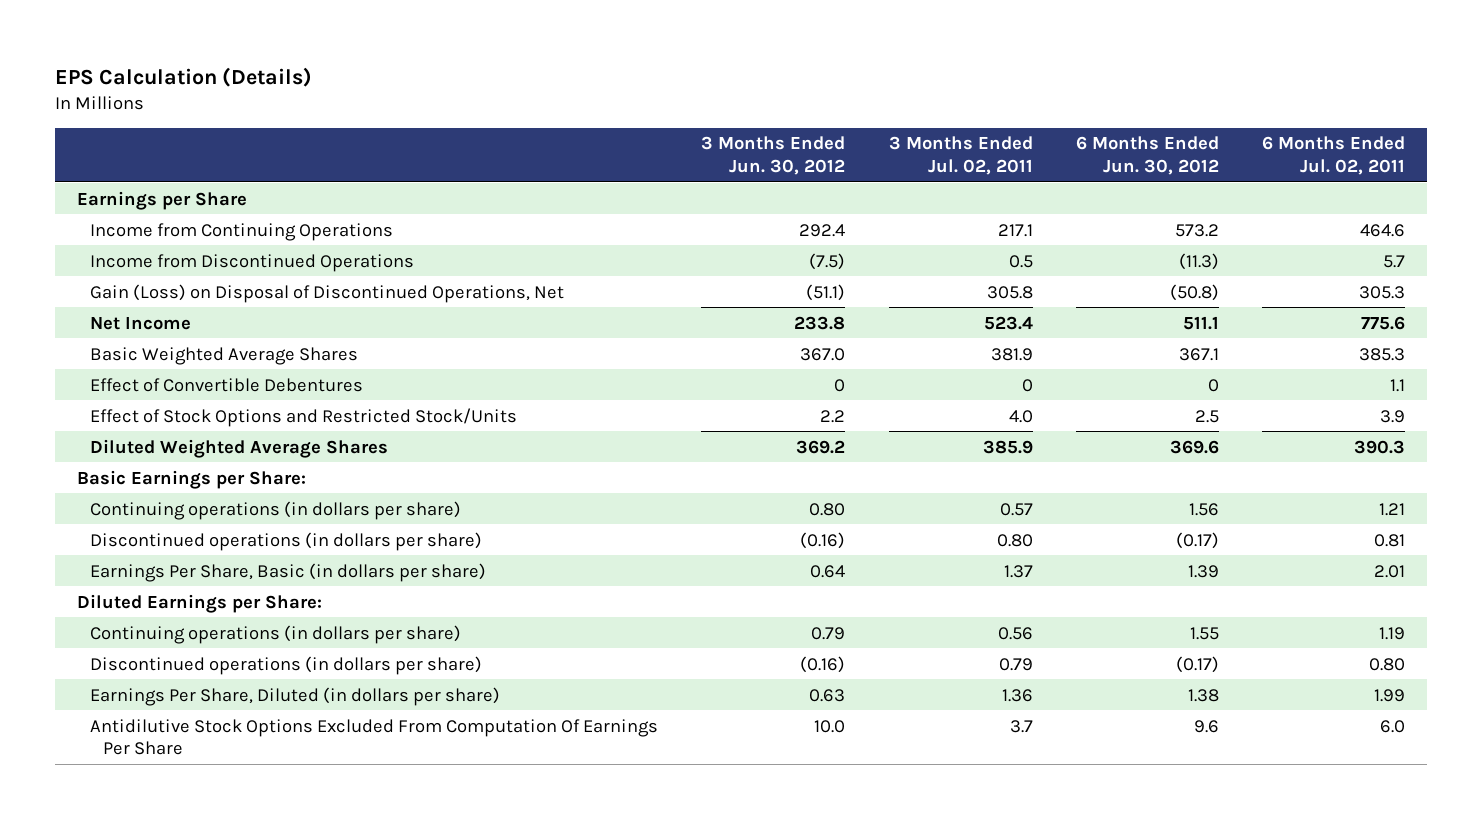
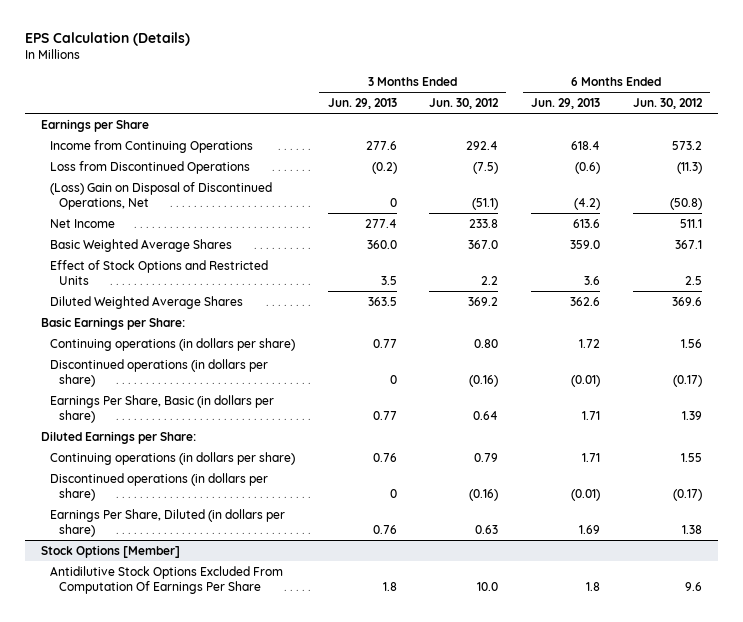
- | 3 Months Ended Jun. 30, 2012 | 3 Months Ended Jul. 02, 2011 | 6 Months Ended Jun. 30, 2012 | 6 Months Ended Jul. 02, 2011
+ | 3 Months Ended Jun. 29, 2013 | 3 Months Ended Jun. 30, 2012 | 6 Months Ended Jun. 29, 2013 | 6 Months Ended Jun. 30, 2012
- Income from Discontinued Operations | (7.5) | 0.5 | (11.3) | 5.7
- Gain (Loss) on Disposal of Discontinued Operations, Net | (51.1) | 305.8 | (50.8) | 305.3
+ Loss from Discontinued Operations | (0.2) | (7.5) | (0.6) | (11.3)
+ (Loss) Gain on Disposal of Discontinued Operations, Net | 0 | (51.1) | (4.2) | (50.8)
- Effect of Convertible Debentures | 0 | 0 | 0 | 1.1
- Effect of Stock Options and Restricted Stock/Units | 2.2 | 4.0 | 2.5 | 3.9
+ Effect of Stock Options and Restricted Units | 3.5 | 2.2 | 3.6 | 2.5
+ Stock Options [Member]

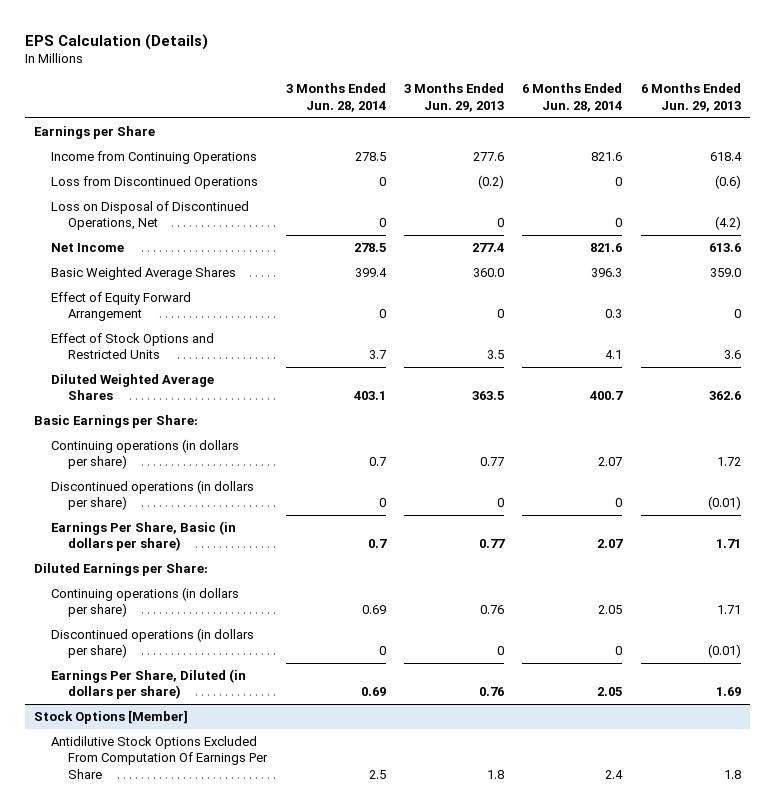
- | 3 Months Ended Jun. 29, 2013 | 3 Months Ended Jun. 30, 2012 | 6 Months Ended Jun. 29, 2013 | 6 Months Ended Jun. 30, 2012
+ | 3 Months Ended Jun. 28, 2014 | 3 Months Ended Jun. 29, 2013 | 6 Months Ended Jun. 28, 2014 | 6 Months Ended Jun. 29, 2013
- (Loss) Gain on Disposal of Discontinued Operations, Net | 0 | (51.1) | (4.2) | (50.8)
+ Loss on Disposal of Discontinued Operations, Net | 0 | 0 | 0 | (4.2)
+ Effect of Equity Forward Arrangement | 0 | 0 | 0.3 | 0

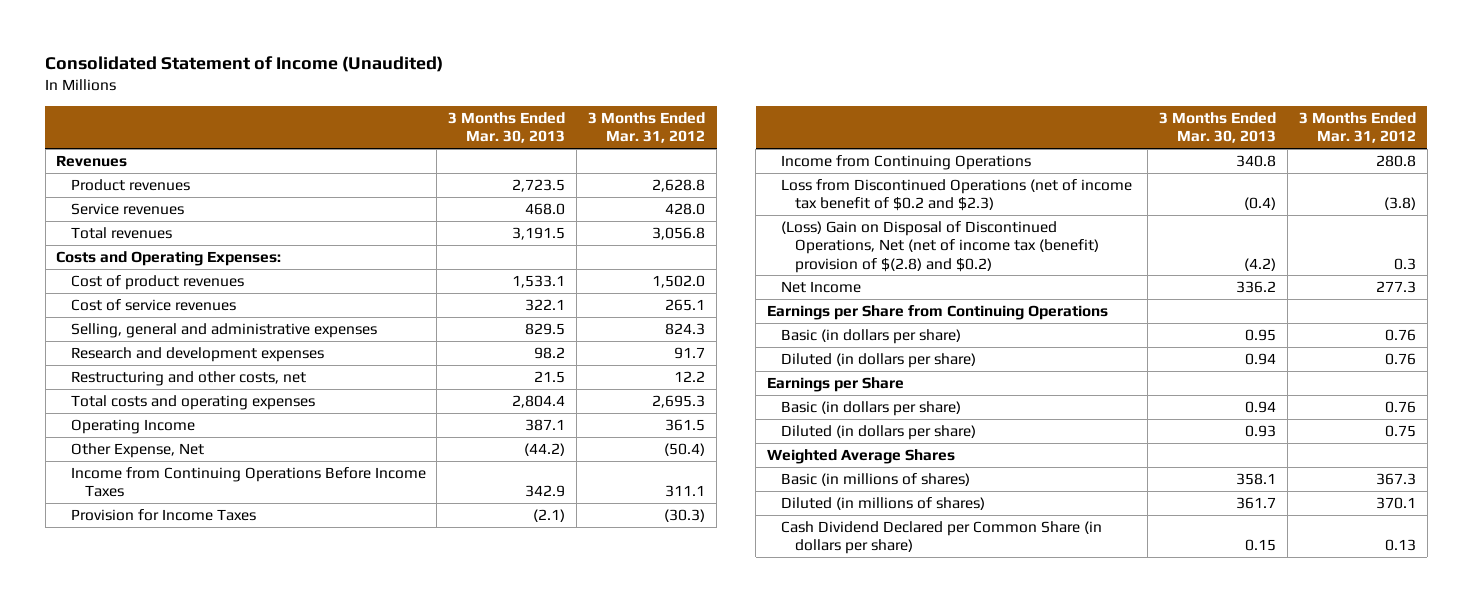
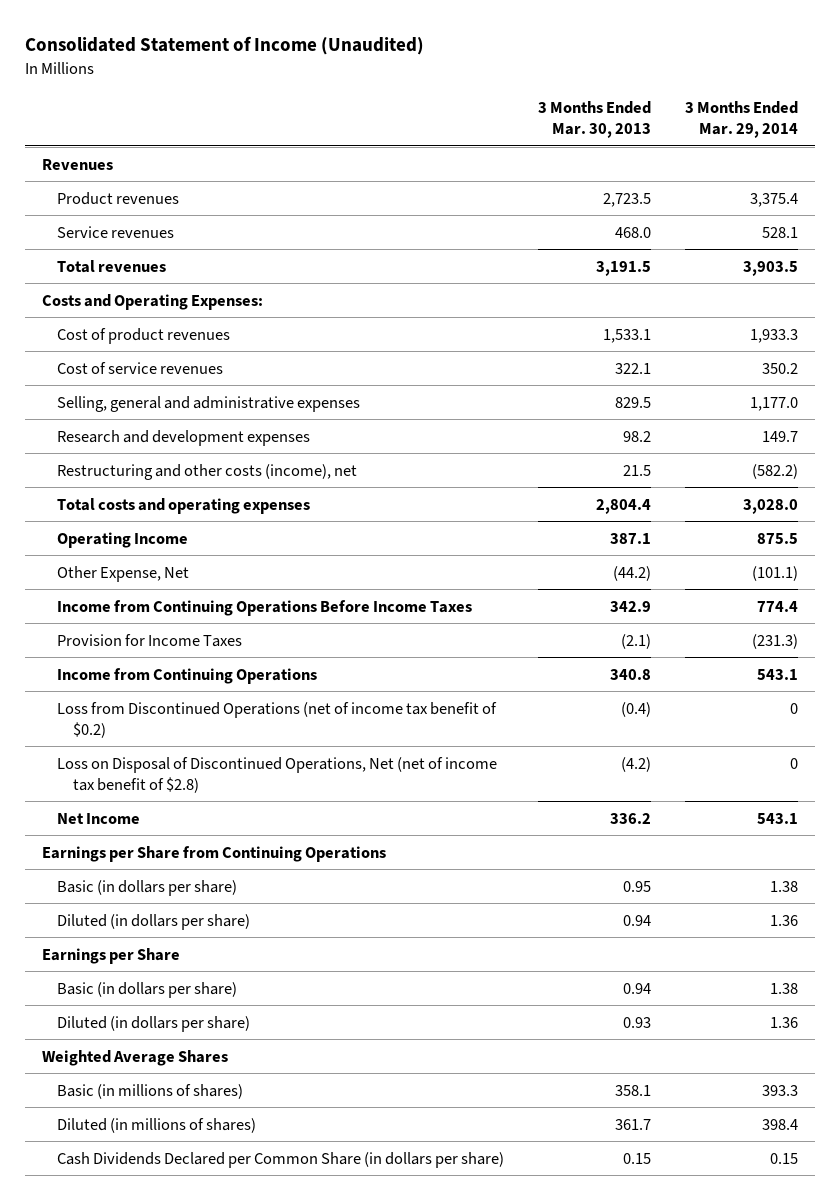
- | 3 Months Ended Mar. 30, 2013 | 3 Months Ended Mar. 31, 2012
+ | 3 Months Ended Mar. 30, 2013 | 3 Months Ended Mar. 29, 2014
- Restructuring and other costs, net | 21.5 | 12.2
+ Restructuring and other costs (income), net | 21.5 | (582.2)
- Loss from Discontinued Operations (net of income tax benefit of $0.2 and $2.3) | (0.4) | (3.8)
- (Loss) Gain on Disposal of Discontinued Operations, Net (net of income tax (benefit) provision of $(2.8) and $0.2) | (4.2) | 0.3
+ Loss from Discontinued Operations (net of income tax benefit of $0.2) | (0.4) | 0
+ Loss on Disposal of Discontinued Operations, Net (net of income tax benefit of $2.8) | (4.2) | 0
- Cash Dividend Declared per Common Share (in dollars per share) | 0.15 | 0.13
+ Cash Dividends Declared per Common Share (in dollars per share) | 0.15 | 0.15

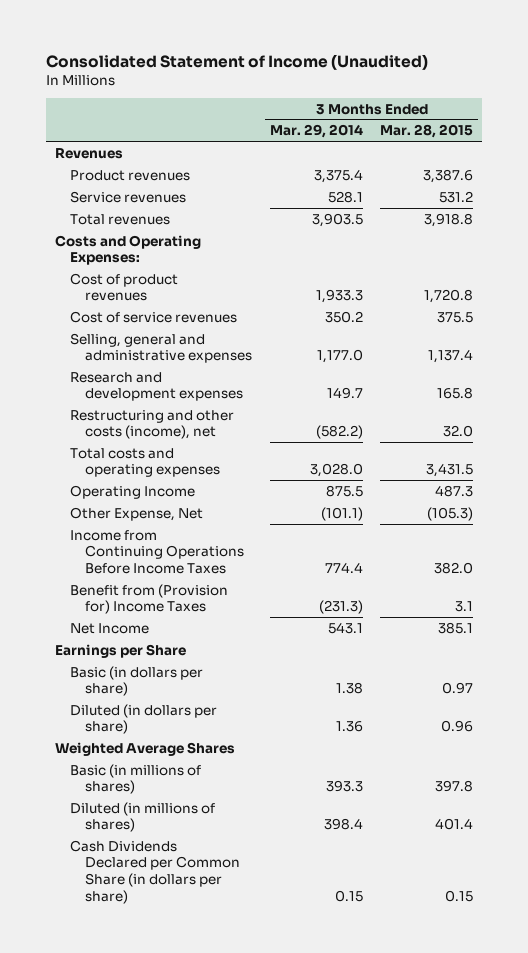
- | 3 Months Ended Mar. 30, 2013 | 3 Months Ended Mar. 29, 2014
+ | 3 Months Ended Mar. 29, 2014 | 3 Months Ended Mar. 28, 2015
- Provision for Income Taxes | (2.1) | (231.3)
- Income from Continuing Operations | 340.8 | 543.1
- Loss from Discontinued Operations (net of income tax benefit of $0.2) | (0.4) | 0
- Loss on Disposal of Discontinued Operations, Net (net of income tax benefit of $2.8) | (4.2) | 0
+ Benefit from (Provision for) Income Taxes | (231.3) | 3.1
- Earnings per Share from Continuing Operations
- Basic (in dollars per share) | 0.95 | 1.38
- Diluted (in dollars per share) | 0.94 | 1.36

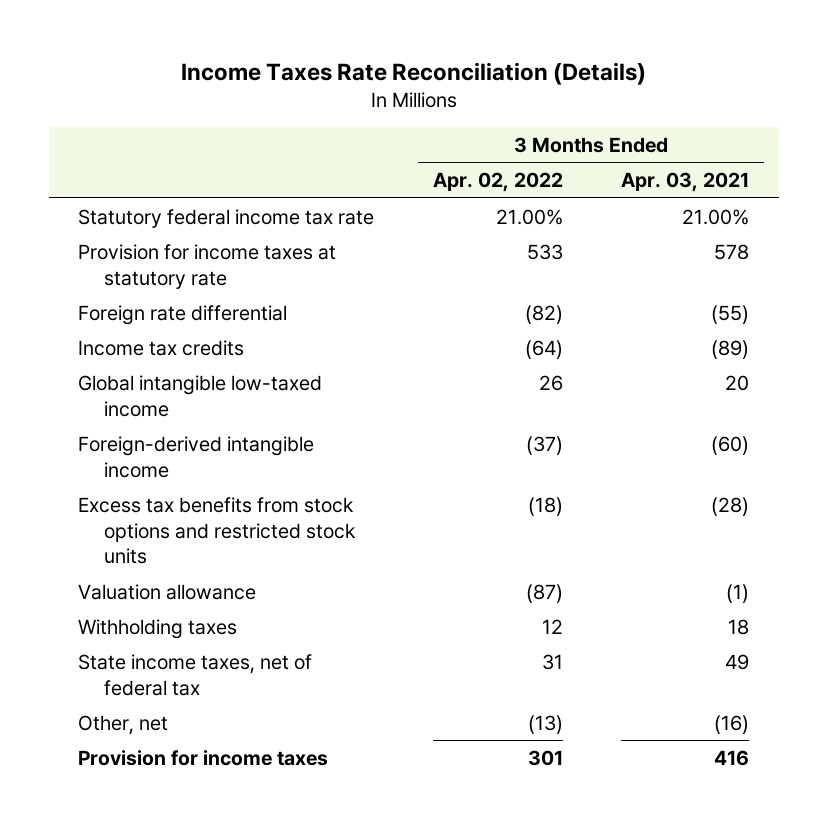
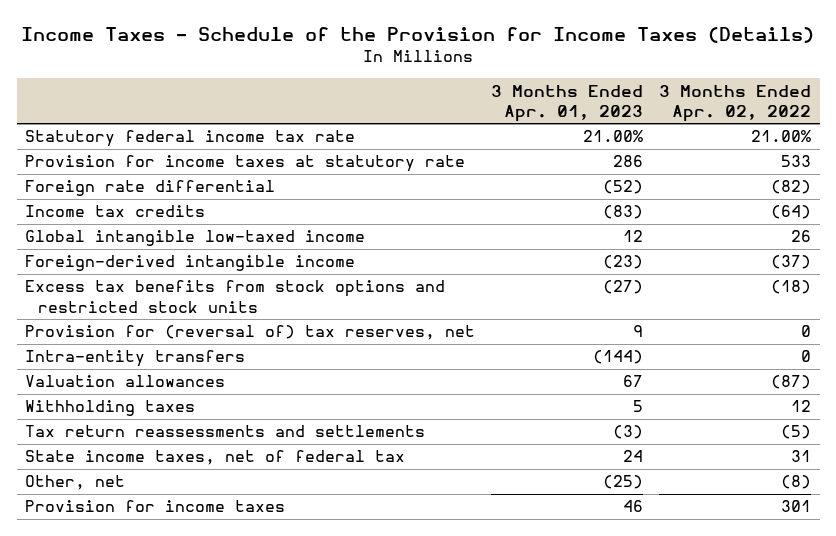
- Income Taxes Rate Reconciliation (Details)
+ Income Taxes - Schedule of the Provision for Income Taxes (Details)
- | 3 Months Ended Apr. 02, 2022 | 3 Months Ended Apr. 03, 2021
+ | 3 Months Ended Apr. 01, 2023 | 3 Months Ended Apr. 02, 2022
- Valuation allowance | (87) | (1)
+ Provision for (reversal of) tax reserves, net | 9 | 0
+ Intra-entity transfers | (144) | 0
+ Valuation allowances | 67 | (87)
+ Tax return reassessments and settlements | (3) | (5)
- Other, net | (13) | (16)
+ Other, net | (25) | (8)

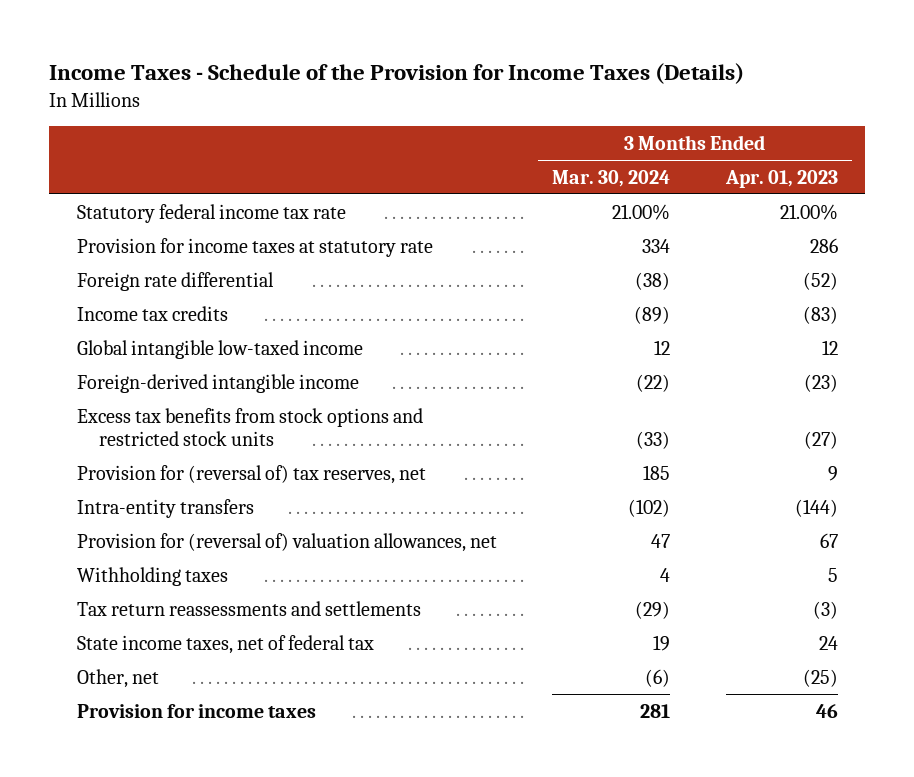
- | 3 Months Ended Apr. 01, 2023 | 3 Months Ended Apr. 02, 2022
+ | 3 Months Ended Mar. 30, 2024 | 3 Months Ended Apr. 01, 2023
- Valuation allowances | 67 | (87)
+ Provision for (reversal of) valuation allowances, net | 47 | 67

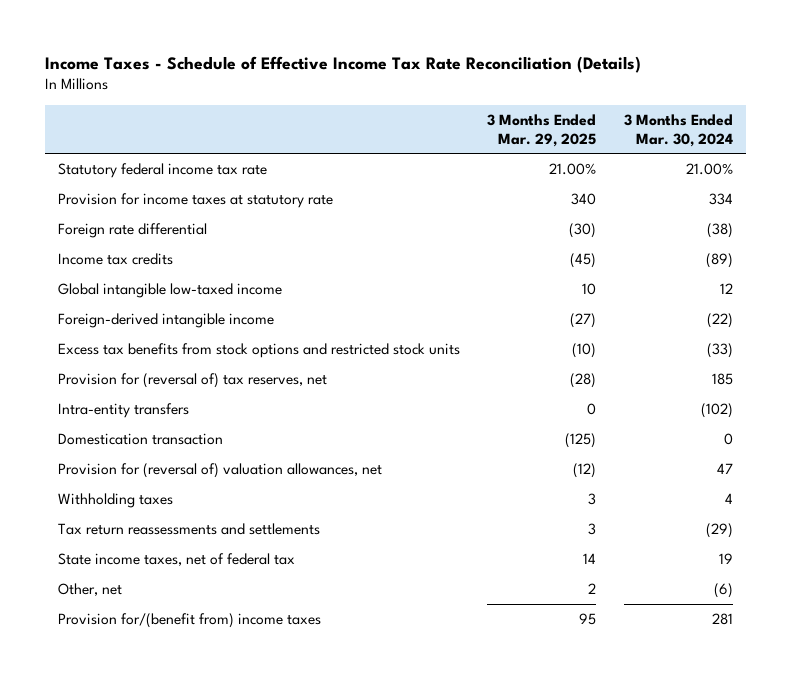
- Income Taxes - Schedule of the Provision for Income Taxes (Details)
+ Income Taxes - Schedule of Effective Income Tax Rate Reconciliation (Details)
- | 3 Months Ended Mar. 30, 2024 | 3 Months Ended Apr. 01, 2023
+ | 3 Months Ended Mar. 29, 2025 | 3 Months Ended Mar. 30, 2024
+ Domestication transaction | (125) | 0
- Provision for income taxes | 281 | 46
+ Provision for/(benefit from) income taxes | 95 | 281

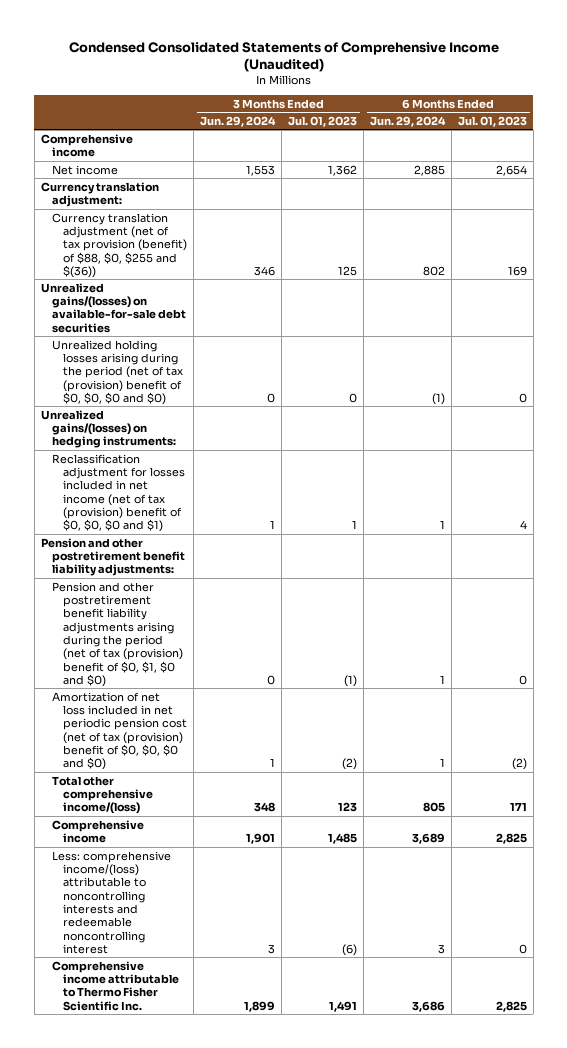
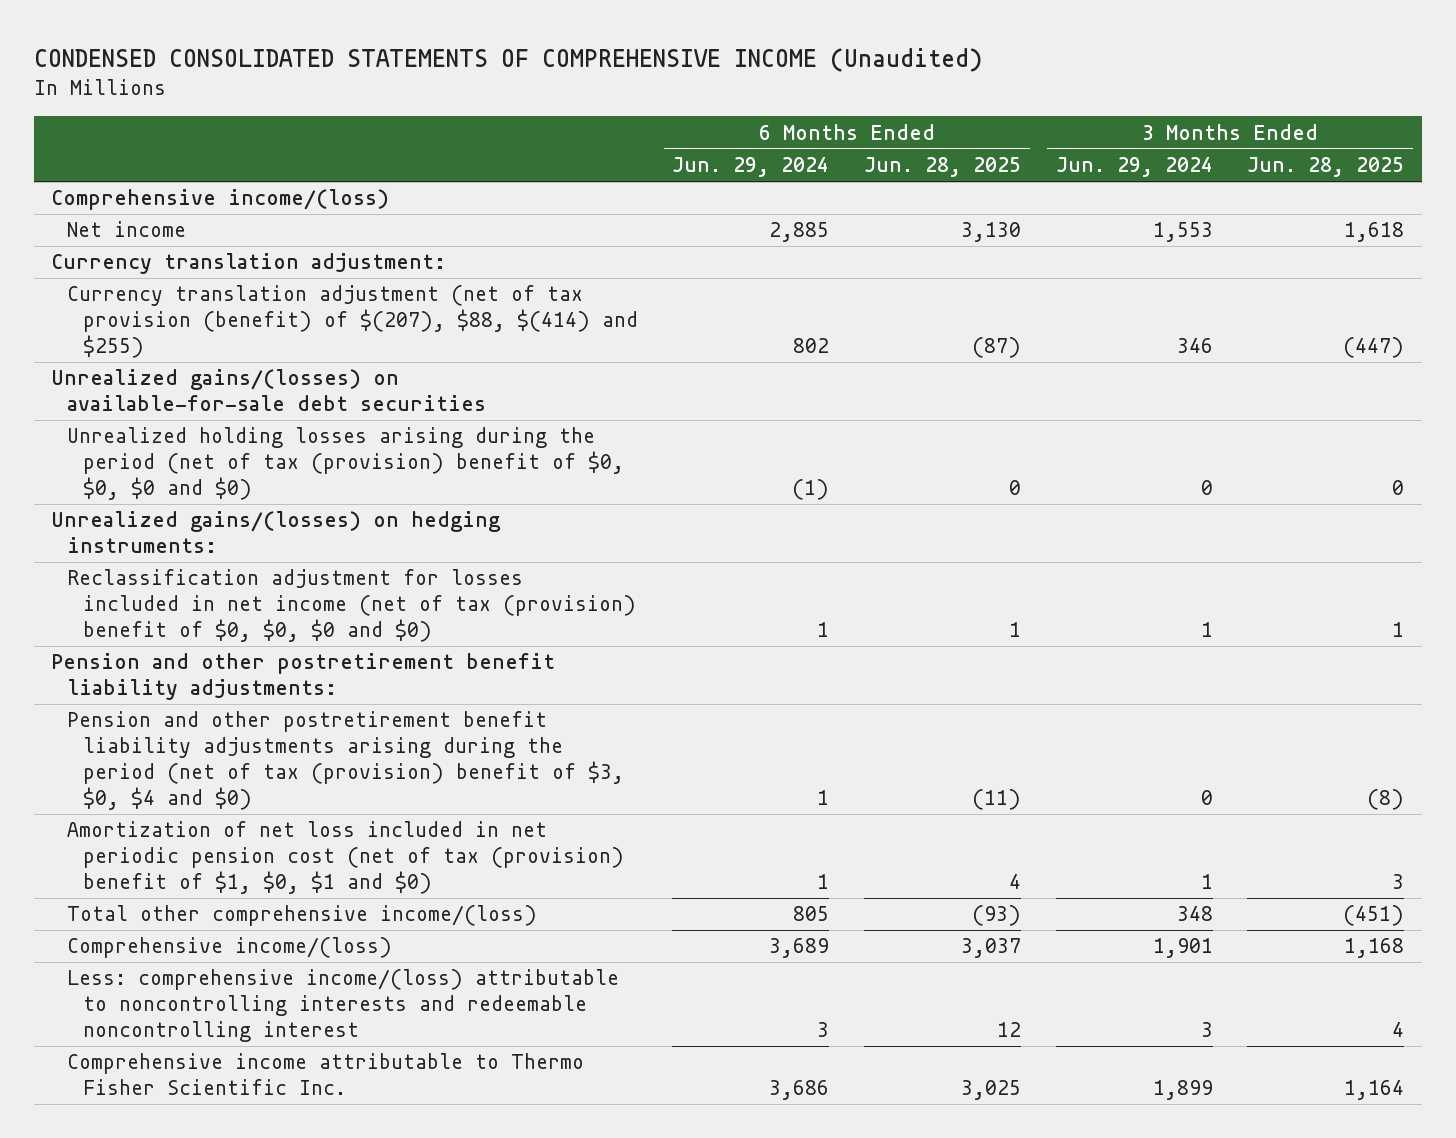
- Condensed Consolidated Statements of Comprehensive Income (Unaudited)
+ CONDENSED CONSOLIDATED STATEMENTS OF COMPREHENSIVE INCOME (Unaudited)
- | 3 Months Ended Jun. 29, 2024 | 3 Months Ended Jul. 01, 2023 | 6 Months Ended Jun. 29, 2024 | 6 Months Ended Jul. 01, 2023
+ | 6 Months Ended Jun. 29, 2024 | 6 Months Ended Jun. 28, 2025 | 3 Months Ended Jun. 29, 2024 | 3 Months Ended Jun. 28, 2025
- Comprehensive income
+ Comprehensive income/(loss)
- Currency translation adjustment (net of tax provision (benefit) of $88, $0, $255 and $(36)) | 346 | 125 | 802 | 169
+ Currency translation adjustment (net of tax provision (benefit) of $(207), $88, $(414) and $255) | 802 | (87) | 346 | (447)
- Reclassification adjustment for losses included in net income (net of tax (provision) benefit of $0, $0, $0 and $1) | 1 | 1 | 1 | 4
+ Reclassification adjustment for losses included in net income (net of tax (provision) benefit of $0, $0, $0 and $0) | 1 | 1 | 1 | 1
- Pension and other postretirement benefit liability adjustments arising during the period (net of tax (provision) benefit of $0, $1, $0 and $0) | 0 | (1) | 1 | 0
- Amortization of net loss included in net periodic pension cost (net of tax (provision) benefit of $0, $0, $0 and $0) | 1 | (2) | 1 | (2)
+ Pension and other postretirement benefit liability adjustments arising during the period (net of tax (provision) benefit of $3, $0, $4 and $0) | 1 | (11) | 0 | (8)
+ Amortization of net loss included in net periodic pension cost (net of tax (provision) benefit of $1, $0, $1 and $0) | 1 | 4 | 1 | 3
- Comprehensive income | 1,901 | 1,485 | 3,689 | 2,825
+ Comprehensive income/(loss) | 3,689 | 3,037 | 1,901 | 1,168

